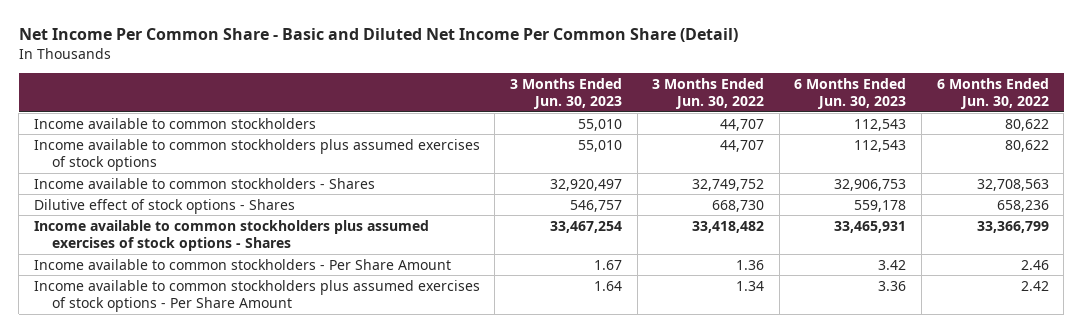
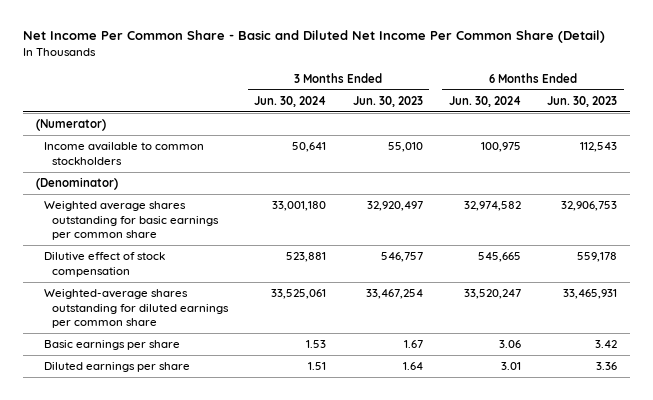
- | 3 Months Ended Jun. 30, 2023 | 3 Months Ended Jun. 30, 2022 | 6 Months Ended Jun. 30, 2023 | 6 Months Ended Jun. 30, 2022
+ | 3 Months Ended Jun. 30, 2024 | 3 Months Ended Jun. 30, 2023 | 6 Months Ended Jun. 30, 2024 | 6 Months Ended Jun. 30, 2023
+ (Numerator)
- Income available to common stockholders plus assumed exercises of stock options | 55,010 | 44,707 | 112,543 | 80,622
- Income available to common stockholders - Shares | 32,920,497 | 32,749,752 | 32,906,753 | 32,708,563
- Dilutive effect of stock options - Shares | 546,757 | 668,730 | 559,178 | 658,236
- Income available to common stockholders plus assumed exercises of stock options - Shares | 33,467,254 | 33,418,482 | 33,465,931 | 33,366,799
- Income available to common stockholders - Per Share Amount | 1.67 | 1.36 | 3.42 | 2.46
- Income available to common stockholders plus assumed exercises of stock options - Per Share Amount | 1.64 | 1.34 | 3.36 | 2.42
+ (Denominator)
+ Weighted average shares outstanding for basic earnings per common share | 33,001,180 | 32,920,497 | 32,974,582 | 32,906,753
+ Dilutive effect of stock compensation | 523,881 | 546,757 | 545,665 | 559,178
+ Weighted-average shares outstanding for diluted earnings per common share | 33,525,061 | 33,467,254 | 33,520,247 | 33,465,931
+ Basic earnings per share | 1.53 | 1.67 | 3.06 | 3.42
+ Diluted earnings per share | 1.51 | 1.64 | 3.01 | 3.36

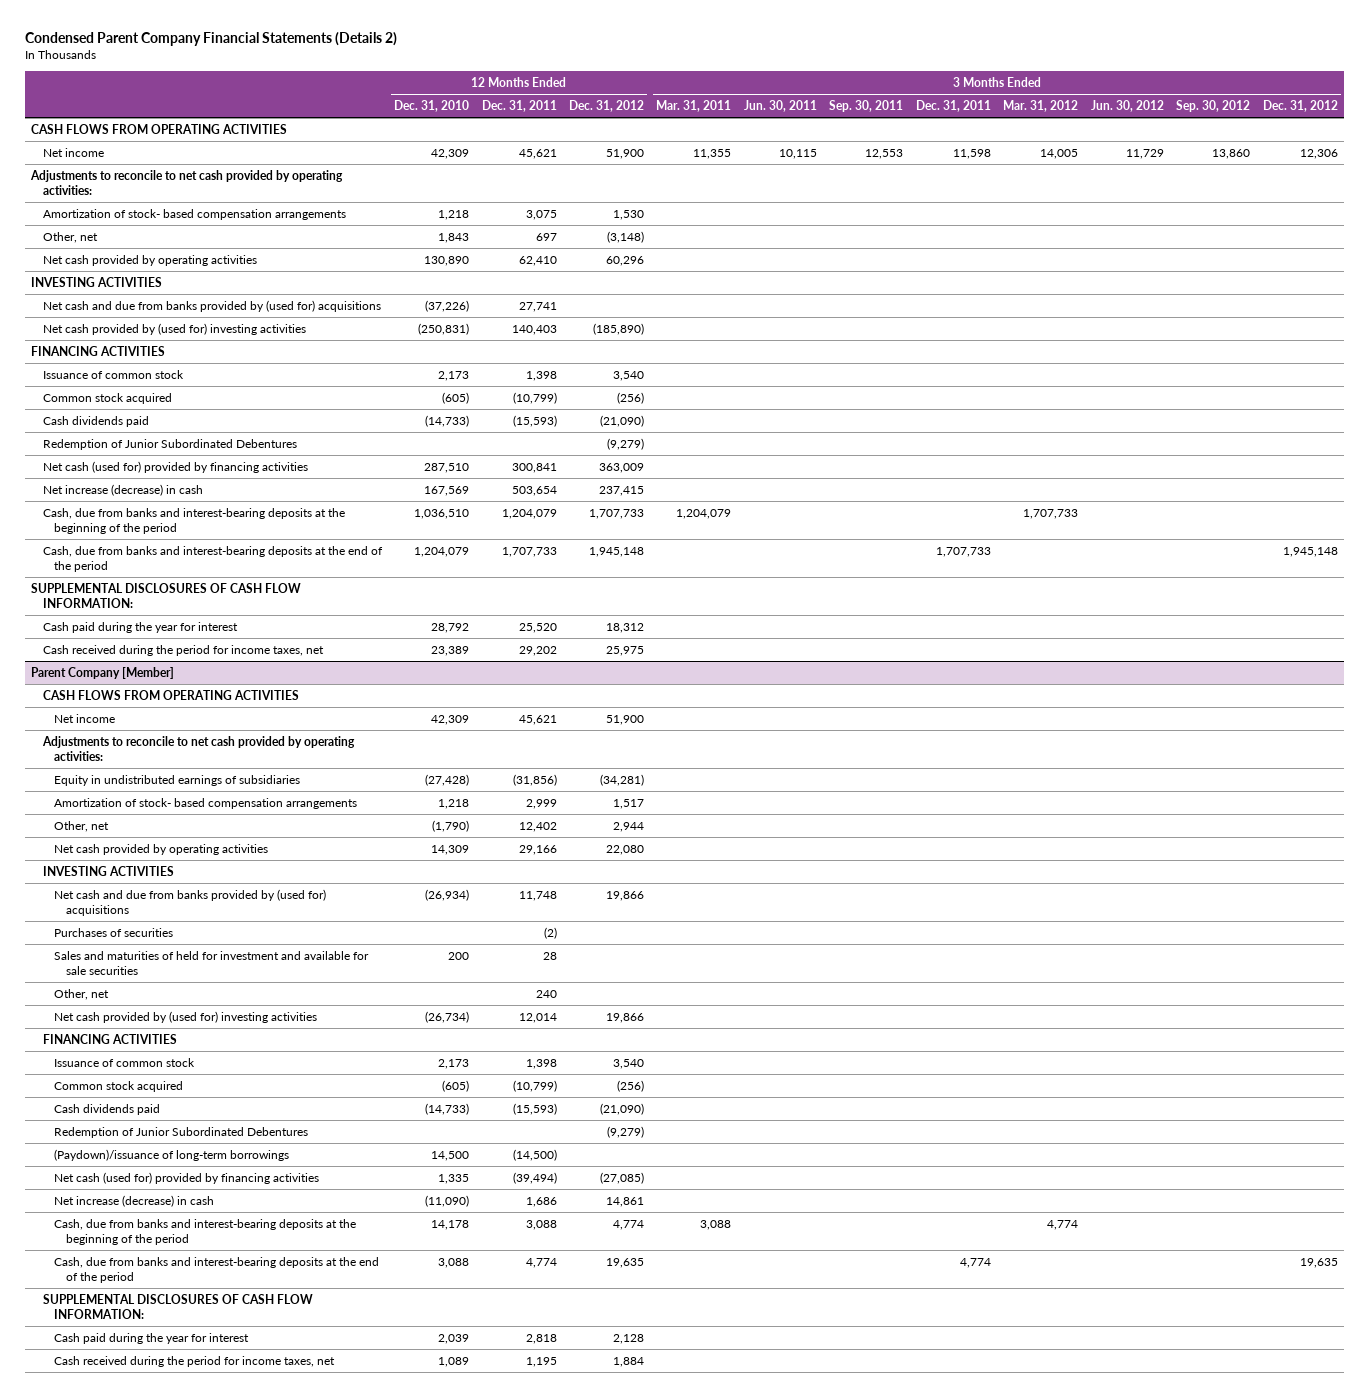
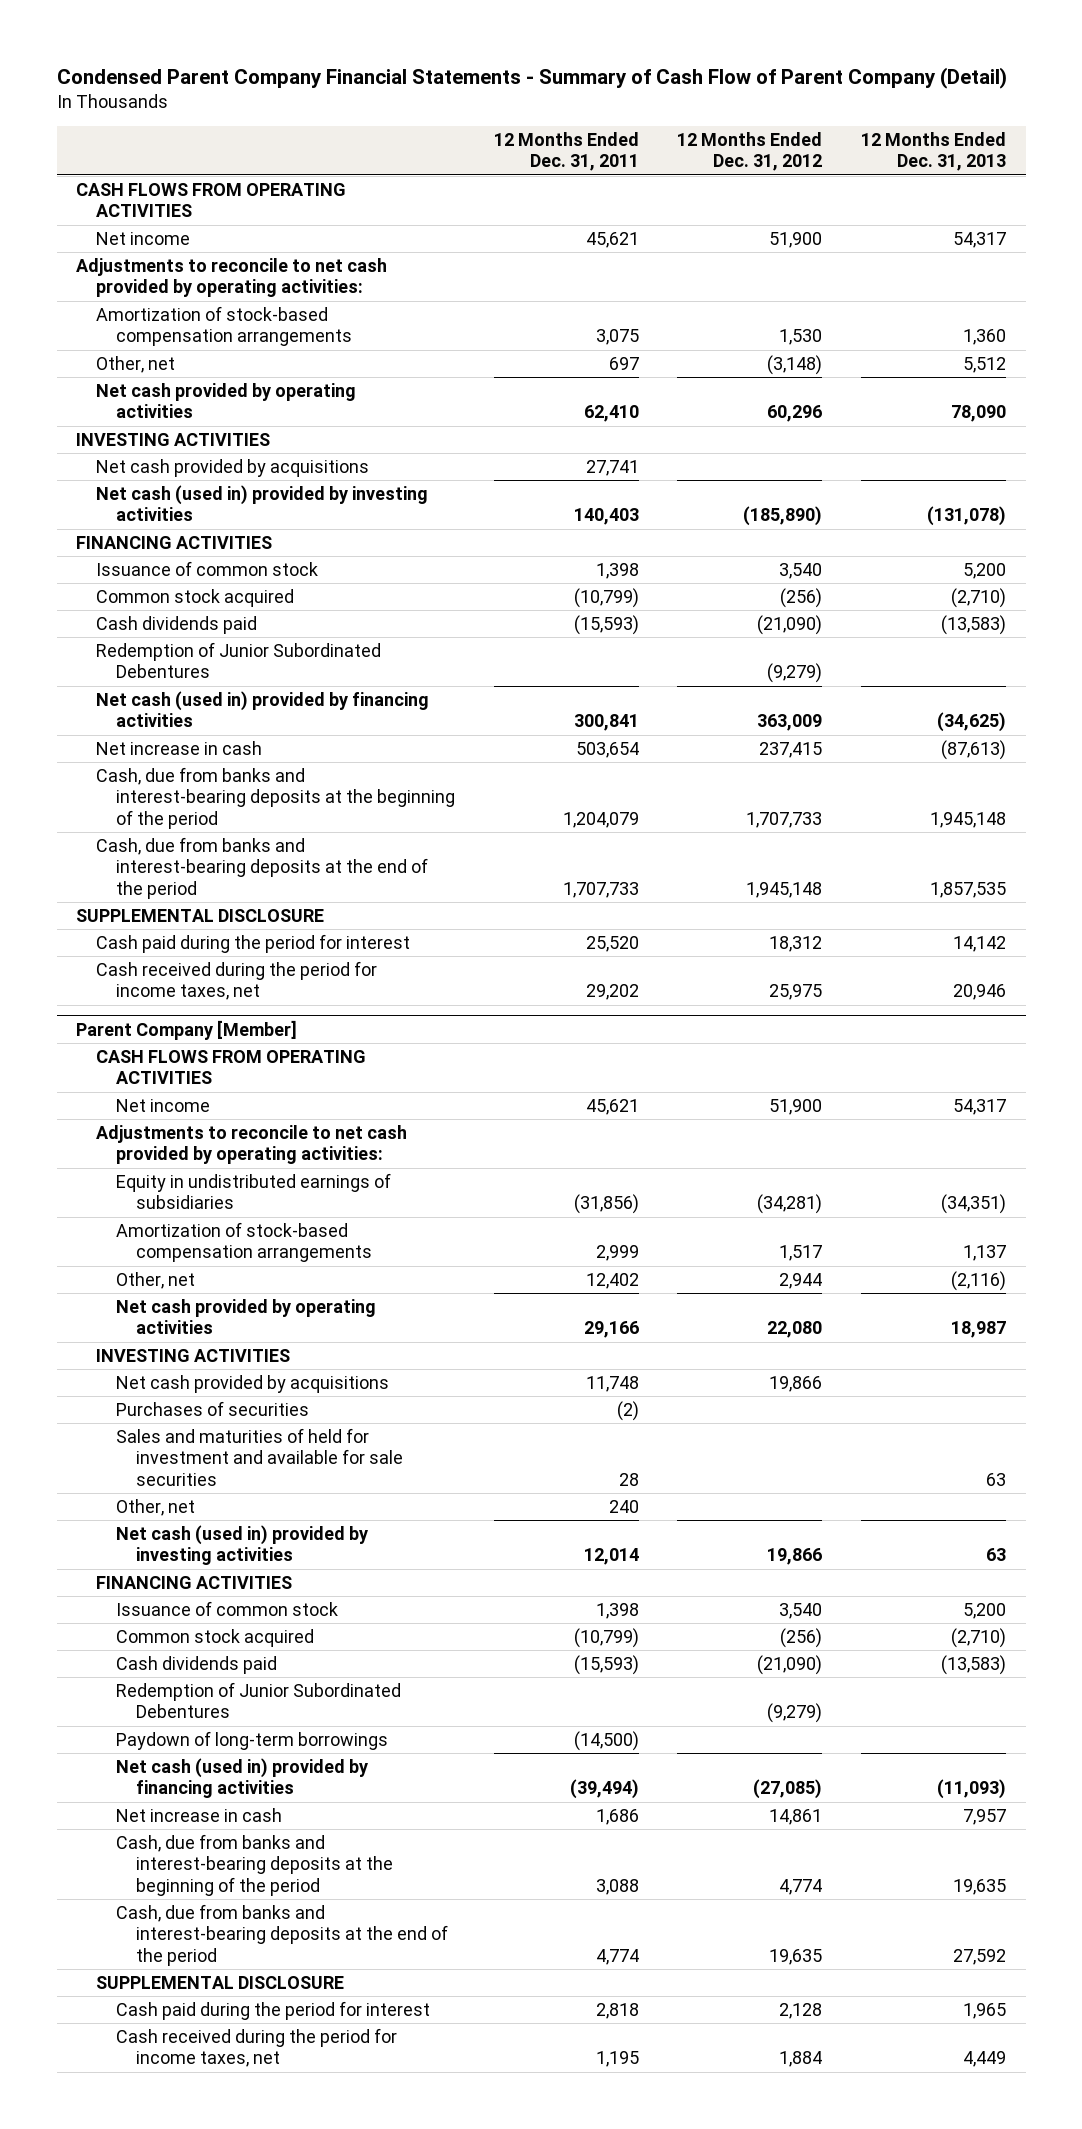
- Condensed Parent Company Financial Statements (Details 2)
+ Condensed Parent Company Financial Statements - Summary of Cash Flow of Parent Company (Detail)
- | 12 Months Ended Dec. 31, 2010 | 12 Months Ended Dec. 31, 2011 | 12 Months Ended Dec. 31, 2012 | 3 Months Ended Mar. 31, 2011 | 3 Months Ended Jun. 30, 2011 | 3 Months Ended Sep. 30, 2011 | 3 Months Ended Dec. 31, 2011 | 3 Months Ended Mar. 31, 2012 | 3 Months Ended Jun. 30, 2012 | 3 Months Ended Sep. 30, 2012 | 3 Months Ended Dec. 31, 2012
+ | 12 Months Ended Dec. 31, 2011 | 12 Months Ended Dec. 31, 2012 | 12 Months Ended Dec. 31, 2013
- Amortization of stock- based compensation arrangements | 1,218 | 3,075 | 1,530 | | | | | | | |
+ Amortization of stock-based compensation arrangements | 3,075 | 1,530 | 1,360
- Net cash and due from banks provided by (used for) acquisitions | (37,226) | 27,741 | | | | | | | | |
- Net cash provided by (used for) investing activities | (250,831) | 140,403 | (185,890) | | | | | | | |
+ Net cash provided by acquisitions | 27,741 | |
+ Net cash (used in) provided by investing activities | 140,403 | (185,890) | (131,078)
- Net cash (used for) provided by financing activities | 287,510 | 300,841 | 363,009 | | | | | | | |
- Net increase (decrease) in cash | 167,569 | 503,654 | 237,415 | | | | | | | |
+ Net cash (used in) provided by financing activities | 300,841 | 363,009 | (34,625)
+ Net increase in cash | 503,654 | 237,415 | (87,613)
- SUPPLEMENTAL DISCLOSURES OF CASH FLOW INFORMATION:
- Cash paid during the year for interest | 28,792 | 25,520 | 18,312 | | | | | | | |
+ SUPPLEMENTAL DISCLOSURE
+ Cash paid during the period for interest | 25,520 | 18,312 | 14,142
@ Parent Company [Member]
- Amortization of stock- based compensation arrangements | 1,218 | 2,999 | 1,517 | | | | | | | |
+ Amortization of stock-based compensation arrangements | 2,999 | 1,517 | 1,137
- Net cash and due from banks provided by (used for) acquisitions | (26,934) | 11,748 | 19,866 | | | | | | | |
+ Net cash provided by acquisitions | 11,748 | 19,866 |
- Net cash provided by (used for) investing activities | (26,734) | 12,014 | 19,866 | | | | | | | |
+ Net cash (used in) provided by investing activities | 12,014 | 19,866 | 63
- (Paydown)/issuance of long-term borrowings | 14,500 | (14,500) | | | | | | | | |
- Net cash (used for) provided by financing activities | 1,335 | (39,494) | (27,085) | | | | | | | |
- Net increase (decrease) in cash | (11,090) | 1,686 | 14,861 | | | | | | | |
+ Paydown of long-term borrowings | (14,500) | |
+ Net cash (used in) provided by financing activities | (39,494) | (27,085) | (11,093)
+ Net increase in cash | 1,686 | 14,861 | 7,957
- SUPPLEMENTAL DISCLOSURES OF CASH FLOW INFORMATION:
- Cash paid during the year for interest | 2,039 | 2,818 | 2,128 | | | | | | | |
+ SUPPLEMENTAL DISCLOSURE
+ Cash paid during the period for interest | 2,818 | 2,128 | 1,965

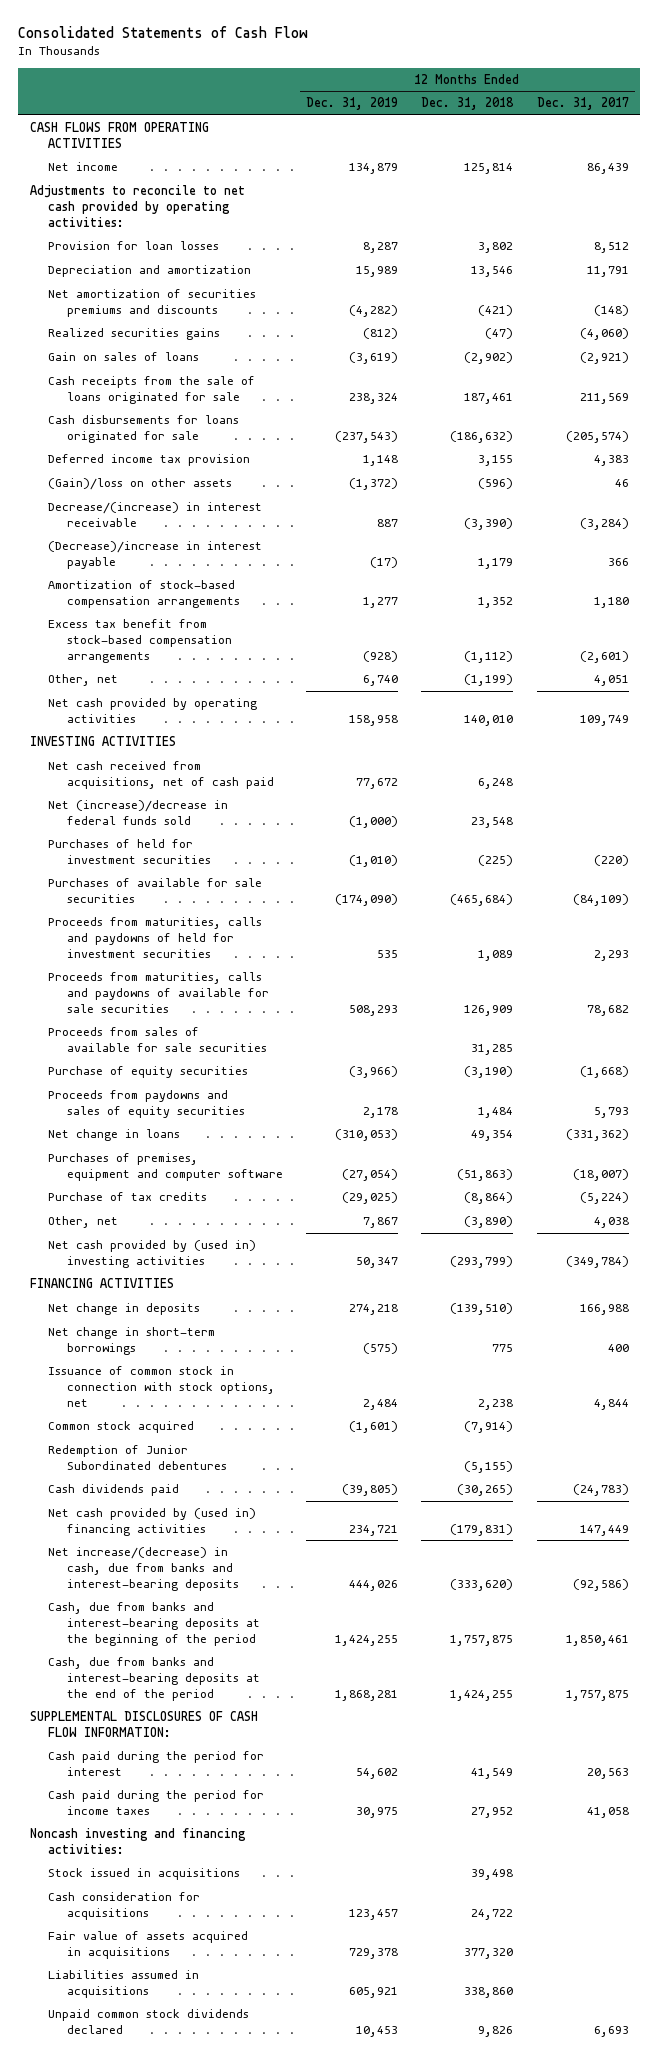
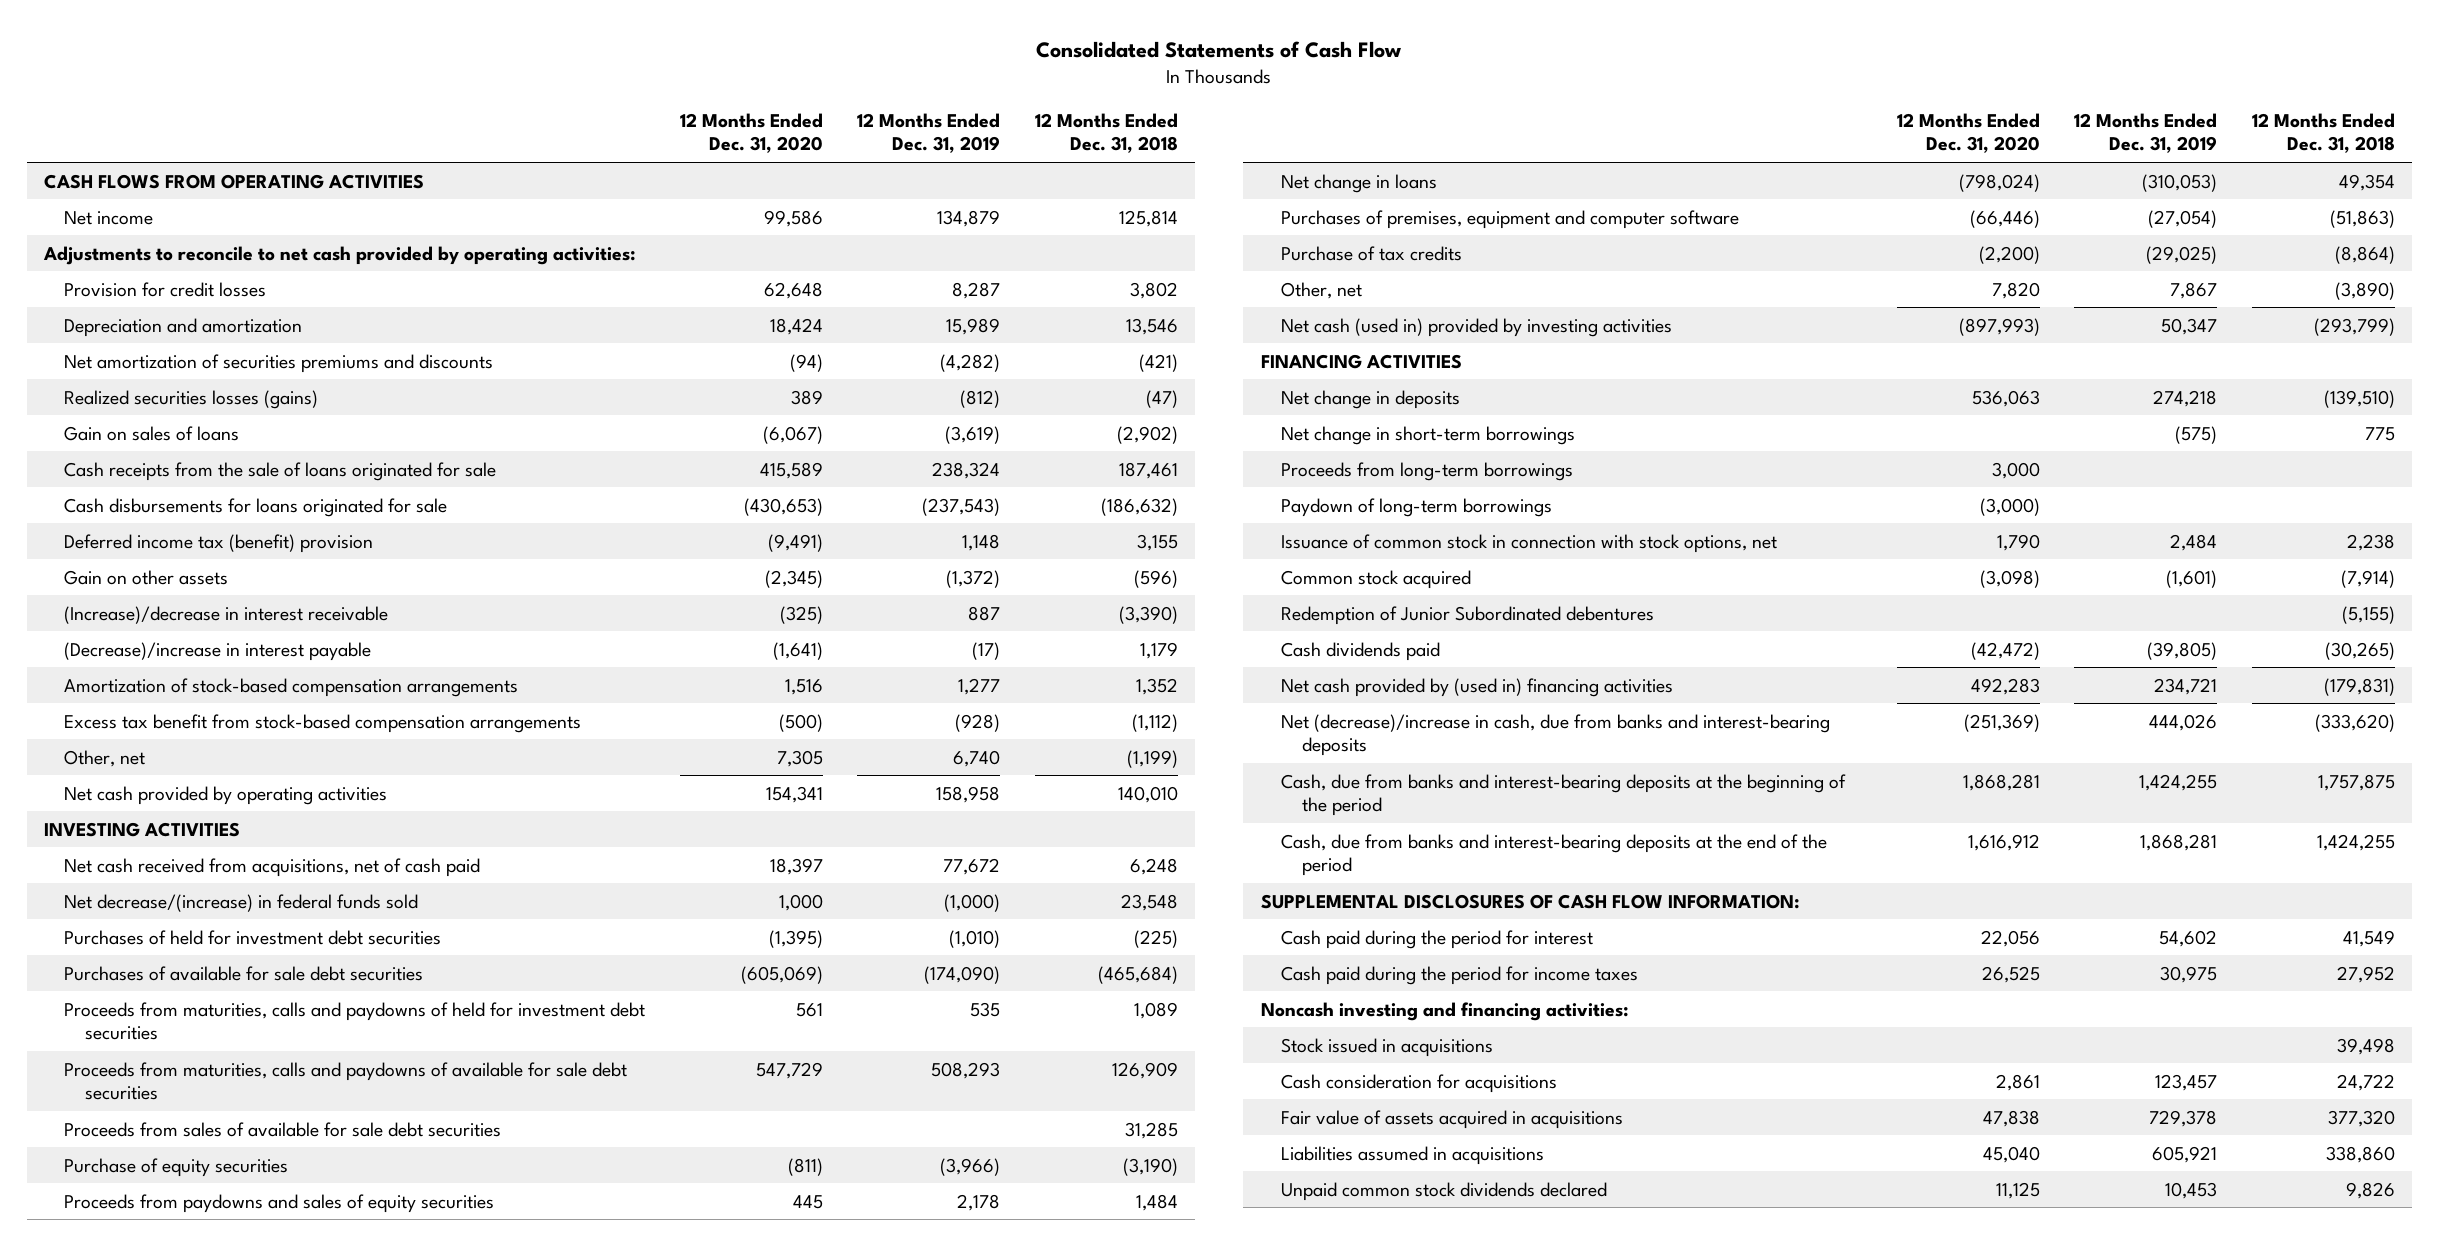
- | 12 Months Ended Dec. 31, 2019 | 12 Months Ended Dec. 31, 2018 | 12 Months Ended Dec. 31, 2017
+ | 12 Months Ended Dec. 31, 2020 | 12 Months Ended Dec. 31, 2019 | 12 Months Ended Dec. 31, 2018
- Provision for loan losses | 8,287 | 3,802 | 8,512
+ Provision for credit losses | 62,648 | 8,287 | 3,802
- Realized securities gains | (812) | (47) | (4,060)
+ Realized securities losses (gains) | 389 | (812) | (47)
- Deferred income tax provision | 1,148 | 3,155 | 4,383
- (Gain)/loss on other assets | (1,372) | (596) | 46
- Decrease/(increase) in interest receivable | 887 | (3,390) | (3,284)
+ Deferred income tax (benefit) provision | (9,491) | 1,148 | 3,155
+ Gain on other assets | (2,345) | (1,372) | (596)
+ (Increase)/decrease in interest receivable | (325) | 887 | (3,390)
- Net (increase)/decrease in federal funds sold | (1,000) | 23,548 |
- Purchases of held for investment securities | (1,010) | (225) | (220)
- Purchases of available for sale securities | (174,090) | (465,684) | (84,109)
- Proceeds from maturities, calls and paydowns of held for investment securities | 535 | 1,089 | 2,293
- Proceeds from maturities, calls and paydowns of available for sale securities | 508,293 | 126,909 | 78,682
- Proceeds from sales of available for sale securities | | 31,285 |
+ Net decrease/(increase) in federal funds sold | 1,000 | (1,000) | 23,548
+ Purchases of held for investment debt securities | (1,395) | (1,010) | (225)
+ Purchases of available for sale debt securities | (605,069) | (174,090) | (465,684)
+ Proceeds from maturities, calls and paydowns of held for investment debt securities | 561 | 535 | 1,089
+ Proceeds from maturities, calls and paydowns of available for sale debt securities | 547,729 | 508,293 | 126,909
+ Proceeds from sales of available for sale debt securities | | | 31,285
- Net cash provided by (used in) investing activities | 50,347 | (293,799) | (349,784)
+ Net cash (used in) provided by investing activities | (897,993) | 50,347 | (293,799)
+ Proceeds from long-term borrowings | 3,000 | |
+ Paydown of long-term borrowings | (3,000) | |
- Net increase/(decrease) in cash, due from banks and interest-bearing deposits | 444,026 | (333,620) | (92,586)
+ Net (decrease)/increase in cash, due from banks and interest-bearing deposits | (251,369) | 444,026 | (333,620)

